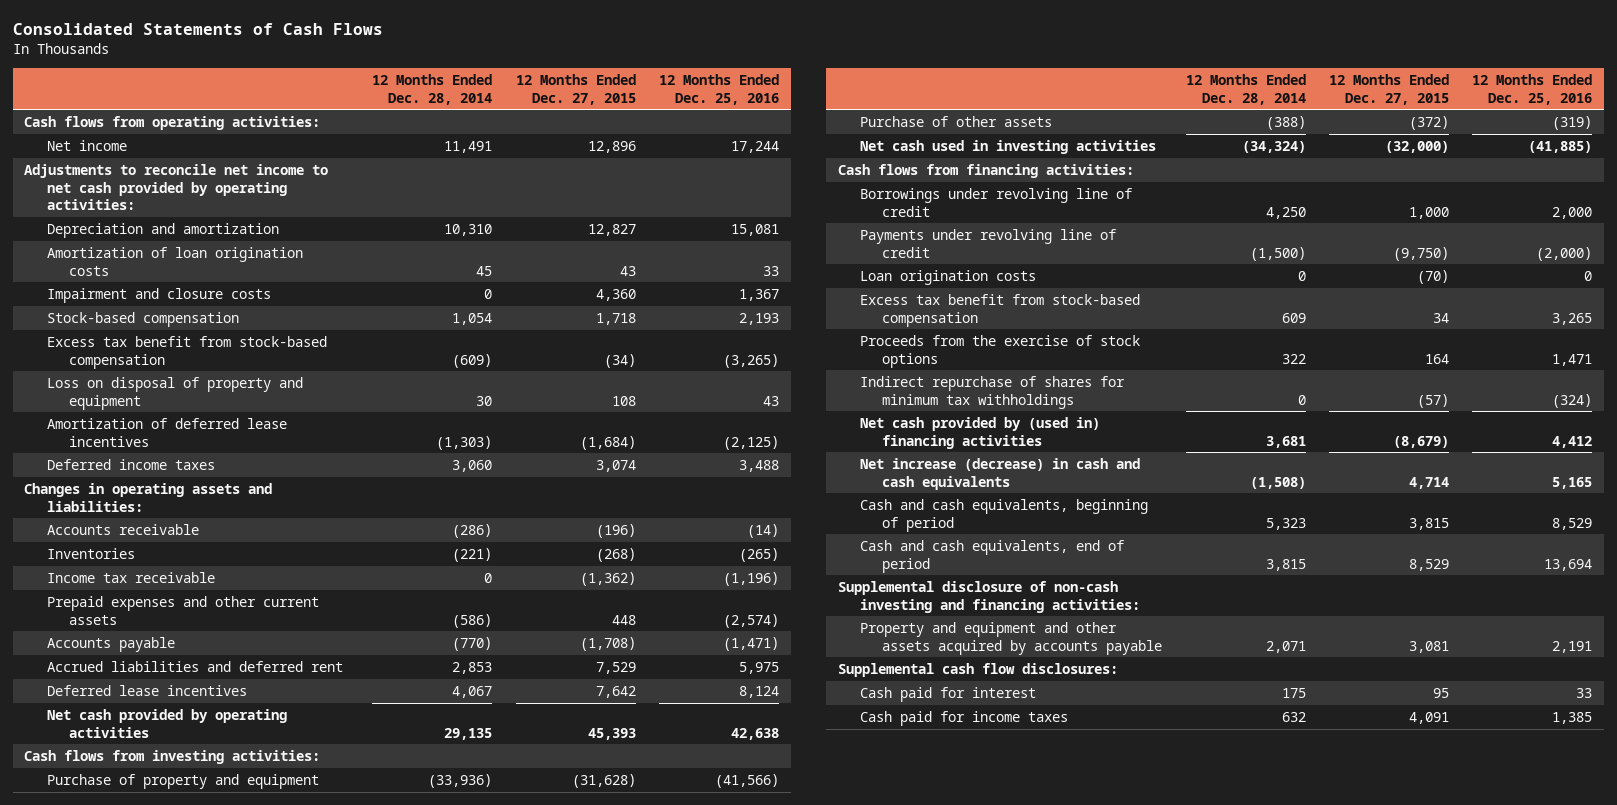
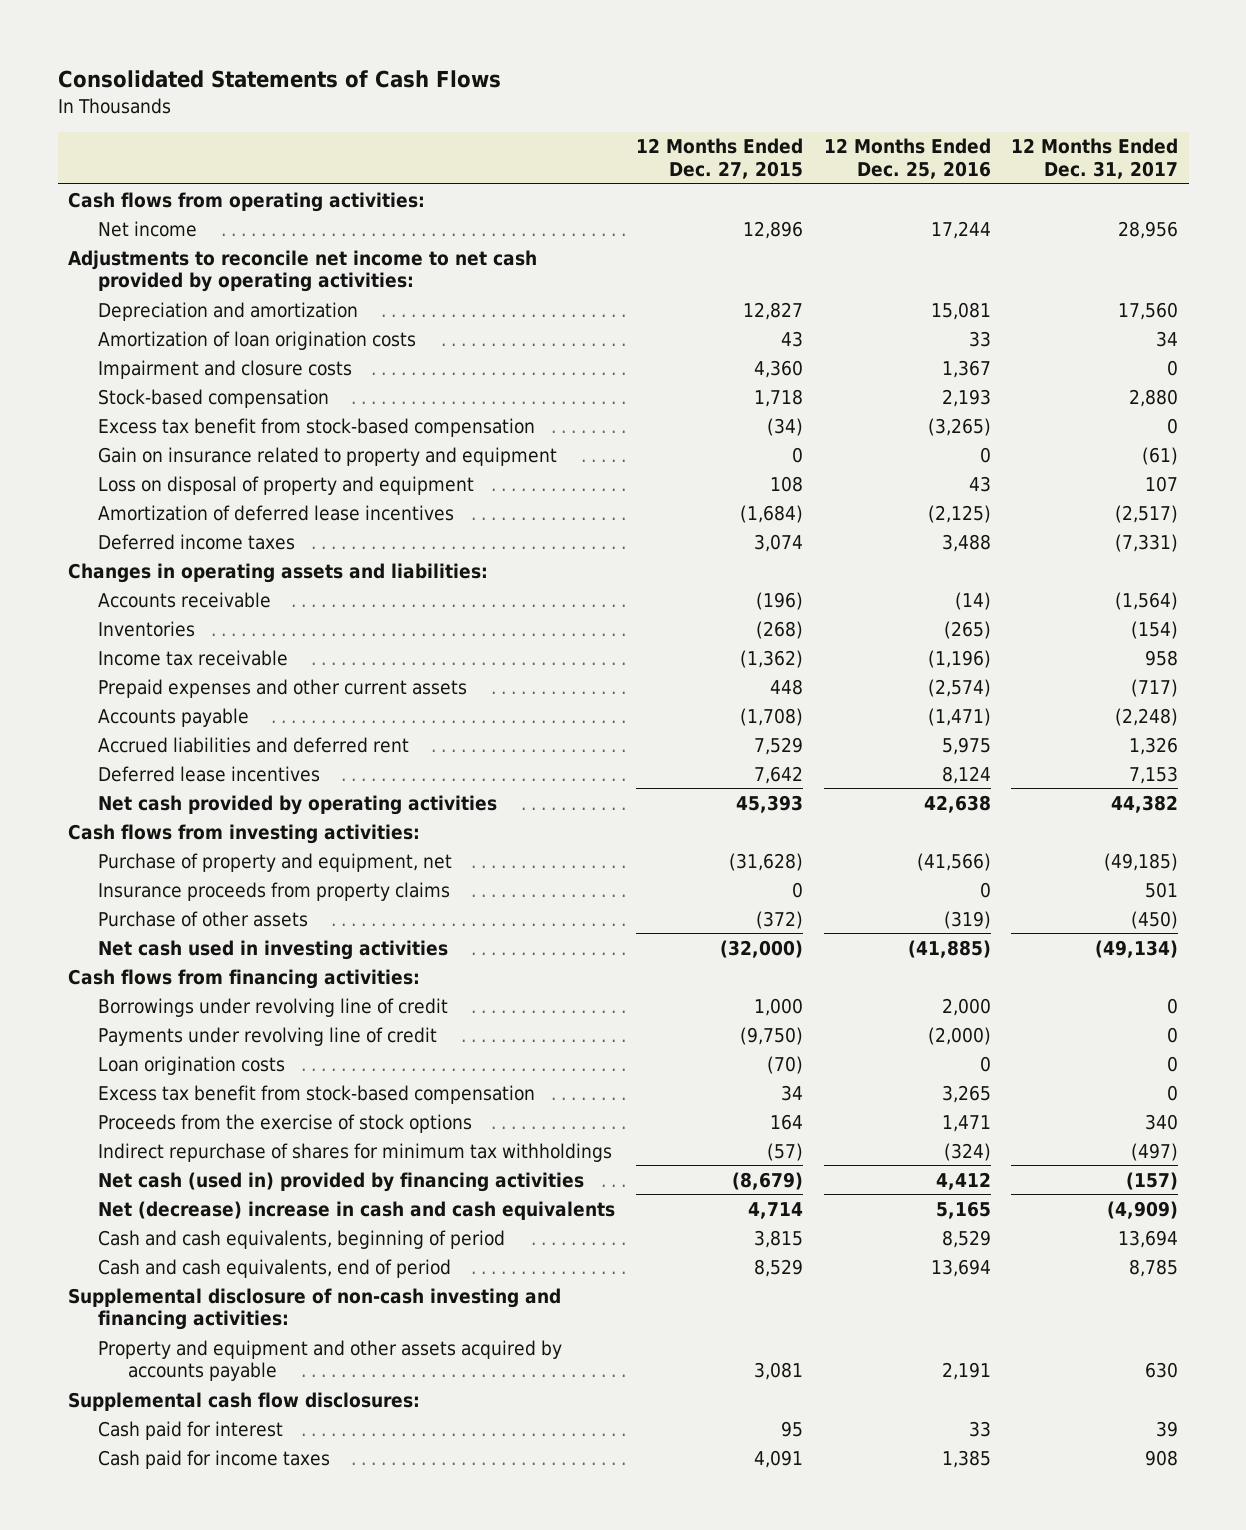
- | 12 Months Ended Dec. 28, 2014 | 12 Months Ended Dec. 27, 2015 | 12 Months Ended Dec. 25, 2016
+ | 12 Months Ended Dec. 27, 2015 | 12 Months Ended Dec. 25, 2016 | 12 Months Ended Dec. 31, 2017
+ Gain on insurance related to property and equipment | 0 | 0 | (61)
- Purchase of property and equipment | (33,936) | (31,628) | (41,566)
+ Purchase of property and equipment, net | (31,628) | (41,566) | (49,185)
+ Insurance proceeds from property claims | 0 | 0 | 501
- Net cash provided by (used in) financing activities | 3,681 | (8,679) | 4,412
- Net increase (decrease) in cash and cash equivalents | (1,508) | 4,714 | 5,165
+ Net cash (used in) provided by financing activities | (8,679) | 4,412 | (157)
+ Net (decrease) increase in cash and cash equivalents | 4,714 | 5,165 | (4,909)

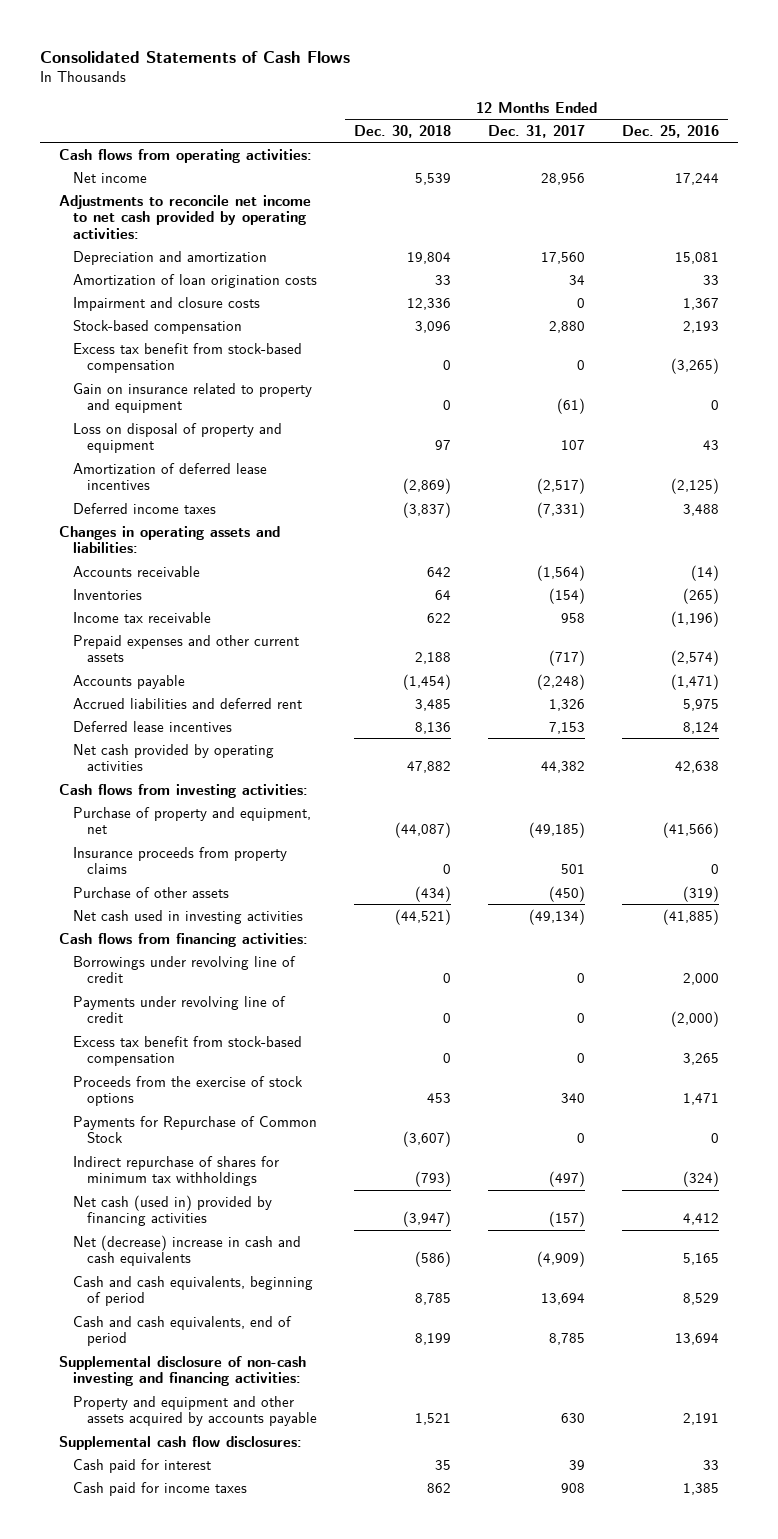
- | 12 Months Ended Dec. 27, 2015 | 12 Months Ended Dec. 25, 2016 | 12 Months Ended Dec. 31, 2017
+ | 12 Months Ended Dec. 30, 2018 | 12 Months Ended Dec. 31, 2017 | 12 Months Ended Dec. 25, 2016
- Loan origination costs | (70) | 0 | 0
+ Payments for Repurchase of Common Stock | (3,607) | 0 | 0

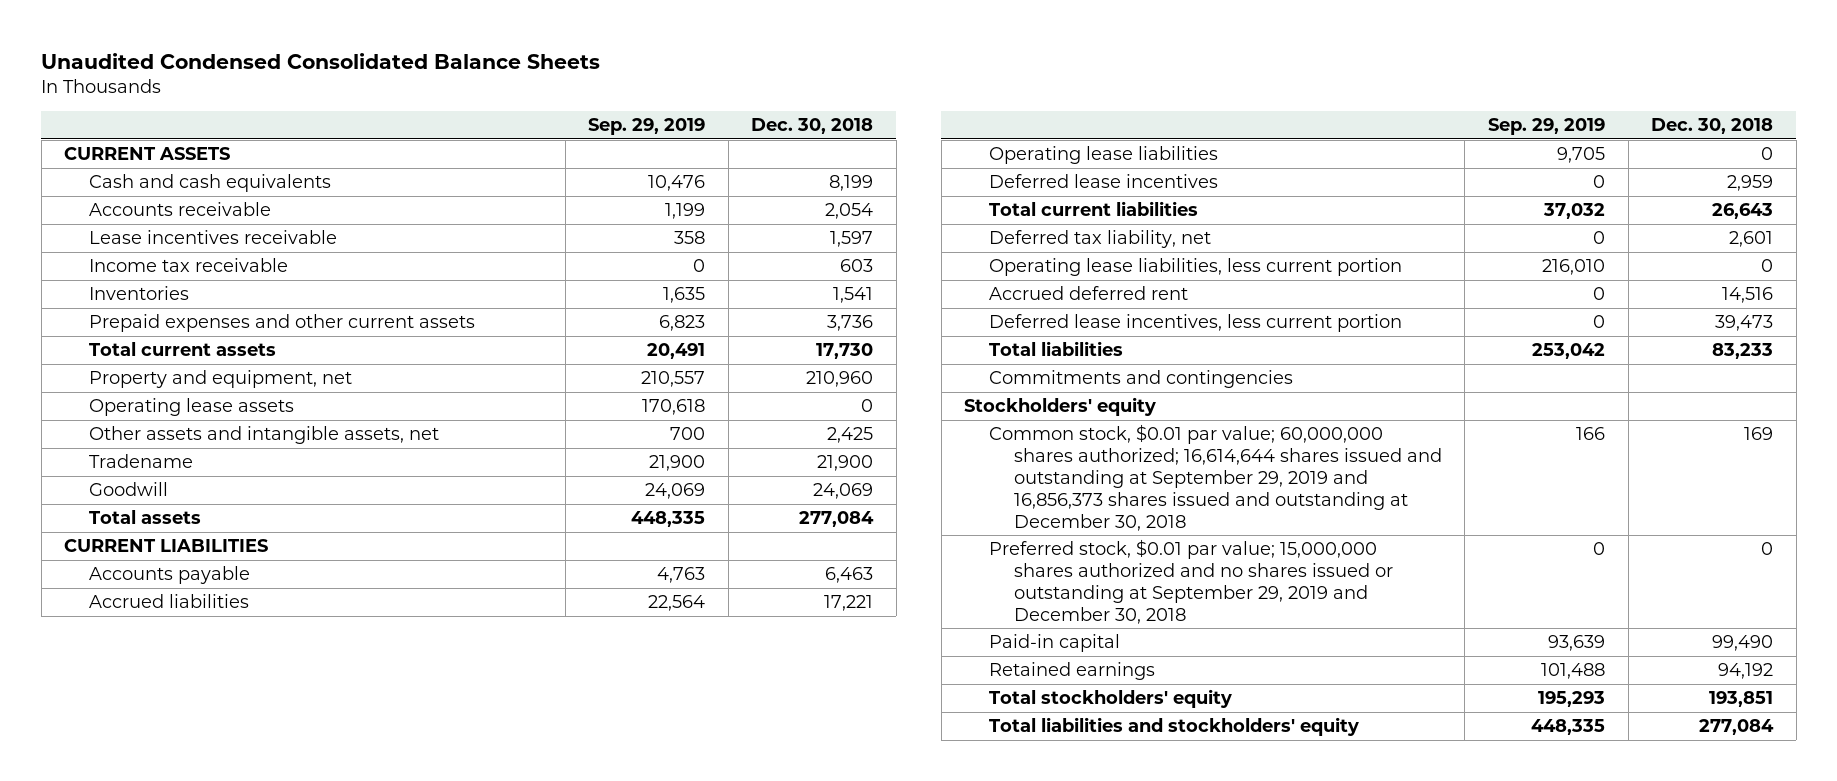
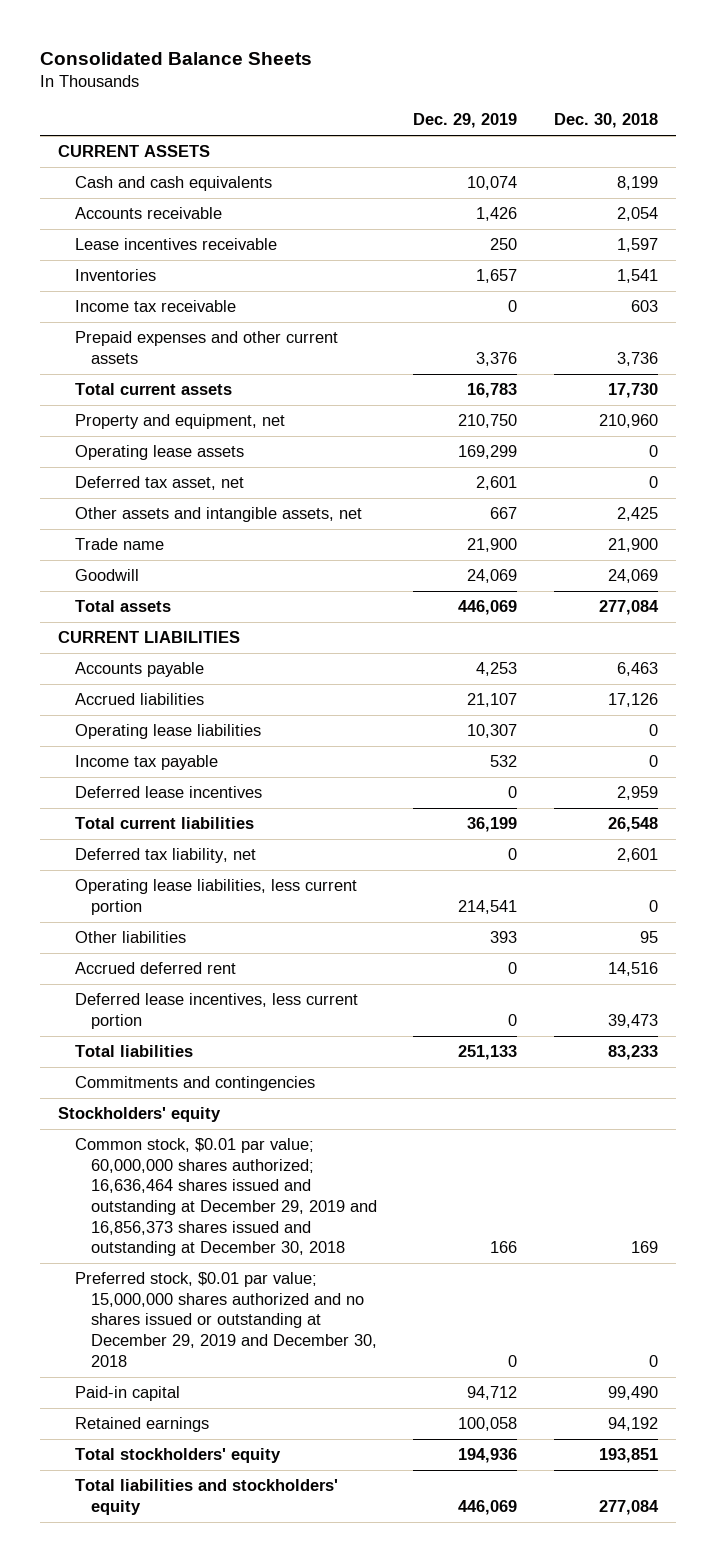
- Unaudited Condensed Consolidated Balance Sheets
+ Consolidated Balance Sheets
- | Sep. 29, 2019 | Dec. 30, 2018
+ | Dec. 29, 2019 | Dec. 30, 2018
moved down: Income tax receivable | 0 | 603
+ Deferred tax asset, net | 2,601 | 0
- Tradename | 21,900 | 21,900
+ Trade name | 21,900 | 21,900
- Accrued liabilities | 22,564 | 17,221
+ Accrued liabilities | 21,107 | 17,126
+ Income tax payable | 532 | 0
- Total current liabilities | 37,032 | 26,643
+ Total current liabilities | 36,199 | 26,548
+ Other liabilities | 393 | 95
- Common stock, $0.01 par value; 60,000,000 shares authorized; 16,614,644 shares issued and outstanding at September 29, 2019 and 16,856,373 shares issued and outstanding at December 30, 2018 | 166 | 169
- Preferred stock, $0.01 par value; 15,000,000 shares authorized and no shares issued or outstanding at September 29, 2019 and December 30, 2018 | 0 | 0
+ Common stock, $0.01 par value; 60,000,000 shares authorized; 16,636,464 shares issued and outstanding at December 29, 2019 and 16,856,373 shares issued and outstanding at December 30, 2018 | 166 | 169
+ Preferred stock, $0.01 par value; 15,000,000 shares authorized and no shares issued or outstanding at December 29, 2019 and December 30, 2018 | 0 | 0

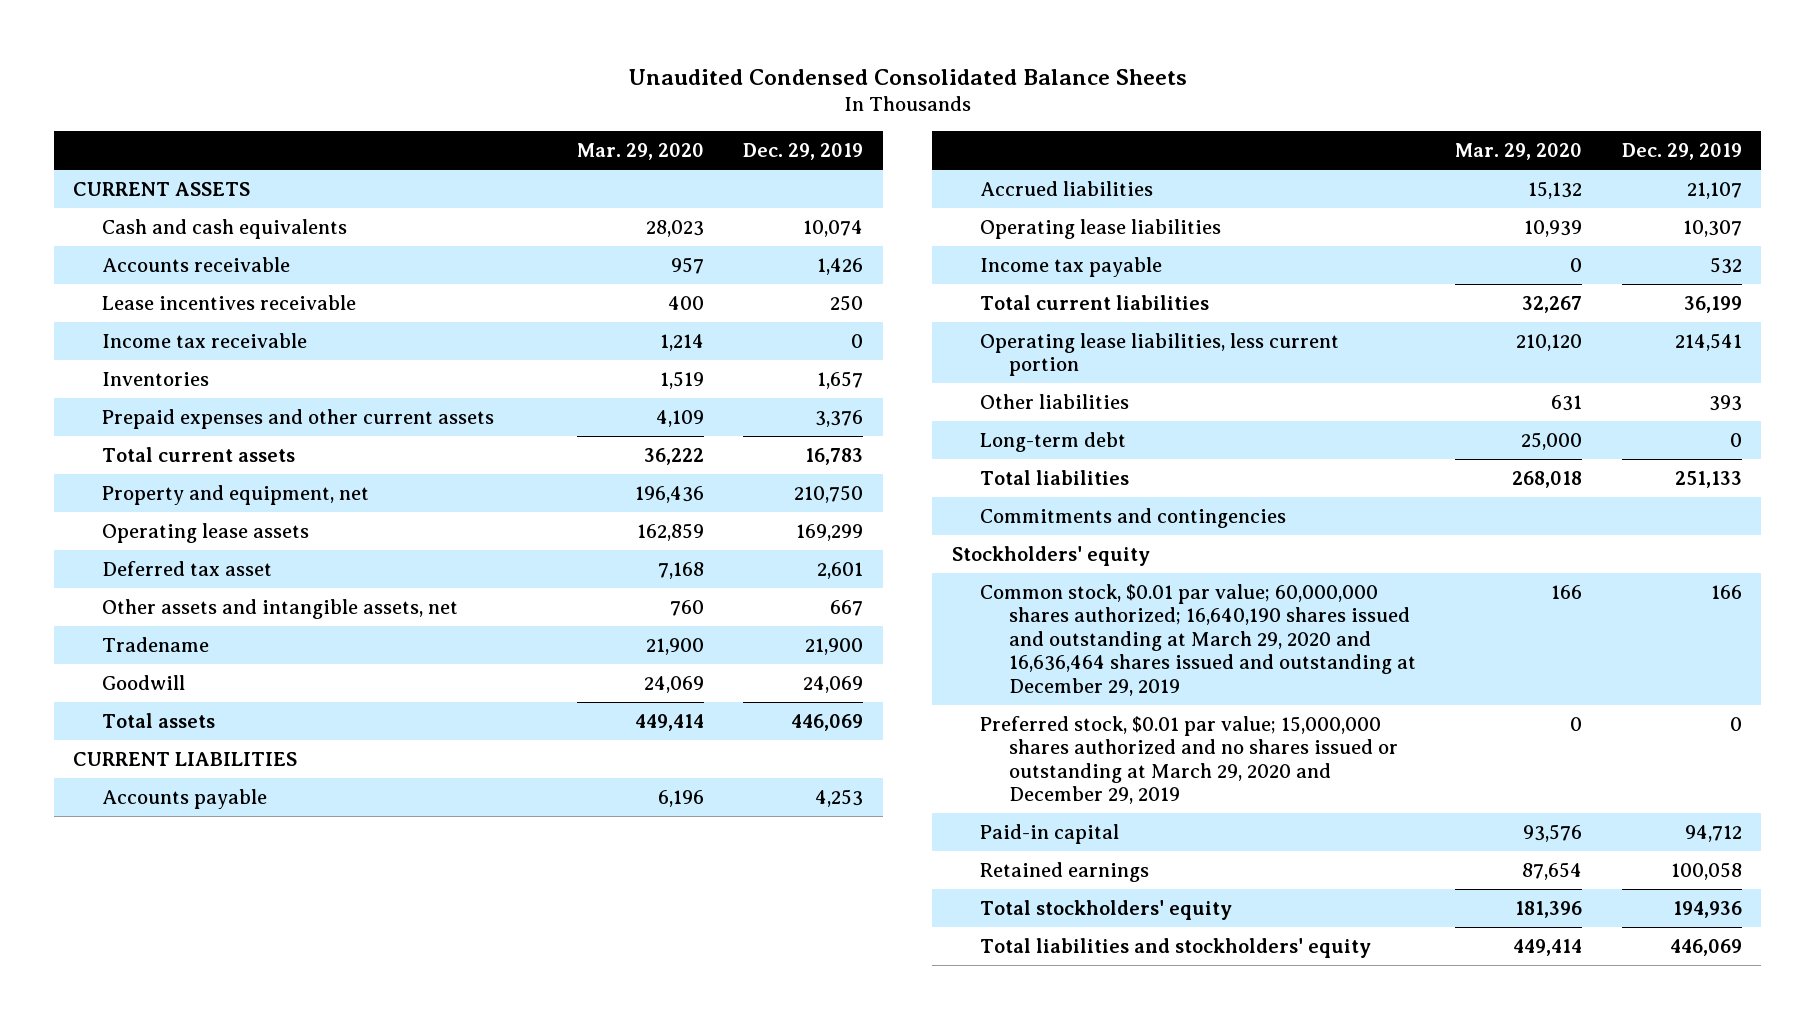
- Consolidated Balance Sheets
+ Unaudited Condensed Consolidated Balance Sheets
- | Dec. 29, 2019 | Dec. 30, 2018
+ | Mar. 29, 2020 | Dec. 29, 2019
moved down: Inventories | 1,519 | 1,657
- Deferred tax asset, net | 2,601 | 0
+ Deferred tax asset | 7,168 | 2,601
- Trade name | 21,900 | 21,900
+ Tradename | 21,900 | 21,900
- Deferred lease incentives | 0 | 2,959
- Deferred tax liability, net | 0 | 2,601
- Accrued deferred rent | 0 | 14,516
- Deferred lease incentives, less current portion | 0 | 39,473
+ Long-term debt | 25,000 | 0
- Common stock, $0.01 par value; 60,000,000 shares authorized; 16,636,464 shares issued and outstanding at December 29, 2019 and 16,856,373 shares issued and outstanding at December 30, 2018 | 166 | 169
- Preferred stock, $0.01 par value; 15,000,000 shares authorized and no shares issued or outstanding at December 29, 2019 and December 30, 2018 | 0 | 0
+ Common stock, $0.01 par value; 60,000,000 shares authorized; 16,640,190 shares issued and outstanding at March 29, 2020 and 16,636,464 shares issued and outstanding at December 29, 2019 | 166 | 166
+ Preferred stock, $0.01 par value; 15,000,000 shares authorized and no shares issued or outstanding at March 29, 2020 and December 29, 2019 | 0 | 0

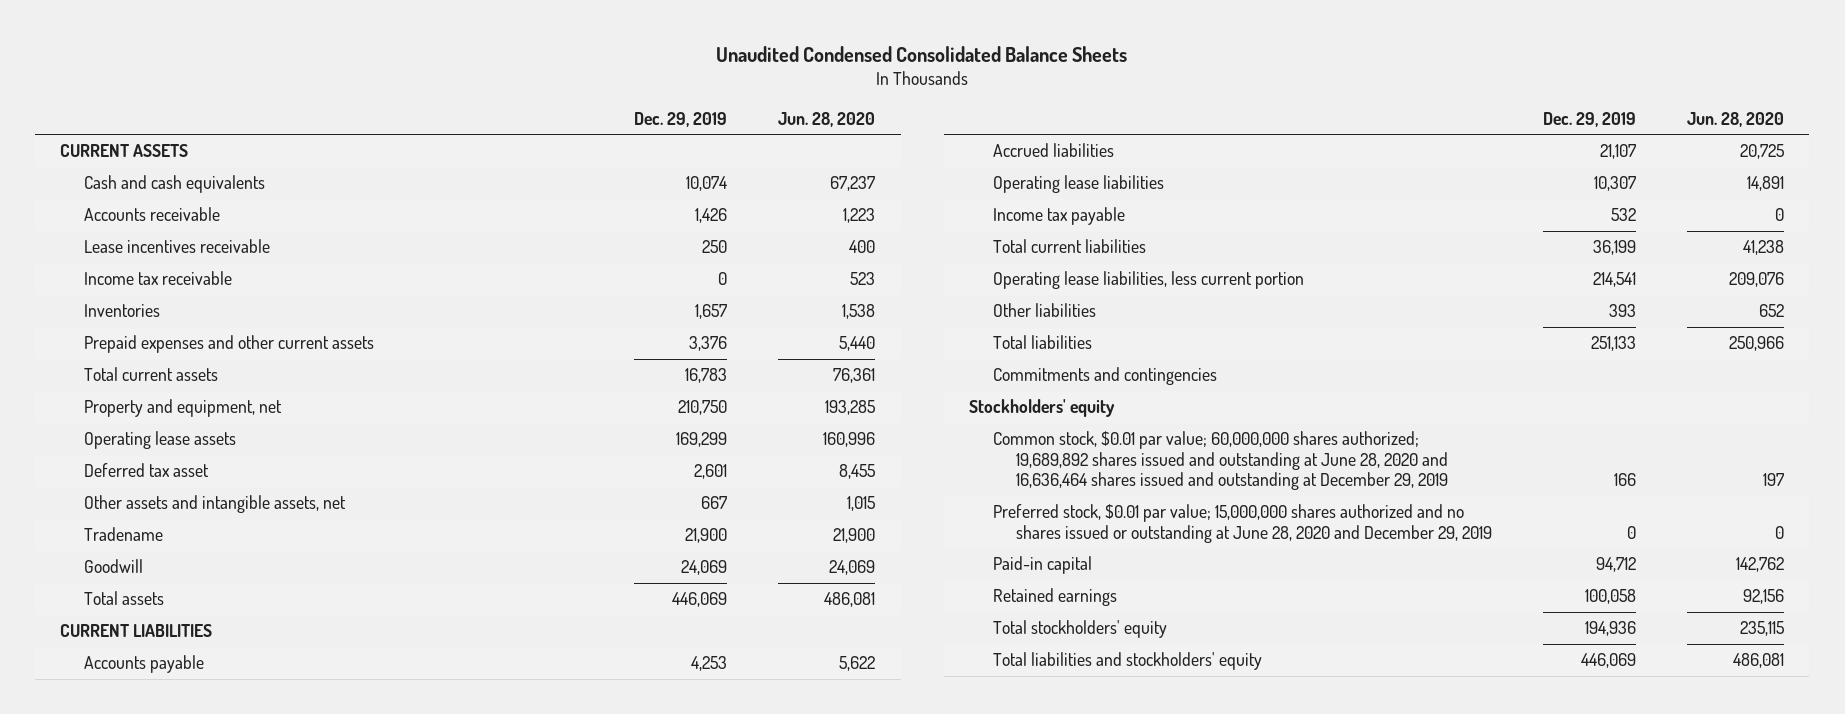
- | Mar. 29, 2020 | Dec. 29, 2019
+ | Dec. 29, 2019 | Jun. 28, 2020
- Long-term debt | 25,000 | 0
- Common stock, $0.01 par value; 60,000,000 shares authorized; 16,640,190 shares issued and outstanding at March 29, 2020 and 16,636,464 shares issued and outstanding at December 29, 2019 | 166 | 166
- Preferred stock, $0.01 par value; 15,000,000 shares authorized and no shares issued or outstanding at March 29, 2020 and December 29, 2019 | 0 | 0
+ Common stock, $0.01 par value; 60,000,000 shares authorized; 19,689,892 shares issued and outstanding at June 28, 2020 and 16,636,464 shares issued and outstanding at December 29, 2019 | 166 | 197
+ Preferred stock, $0.01 par value; 15,000,000 shares authorized and no shares issued or outstanding at June 28, 2020 and December 29, 2019 | 0 | 0

